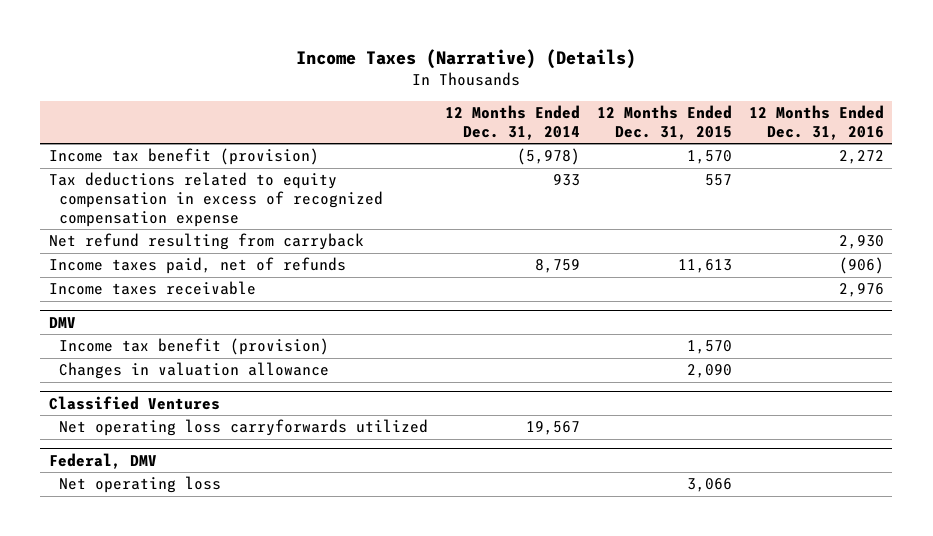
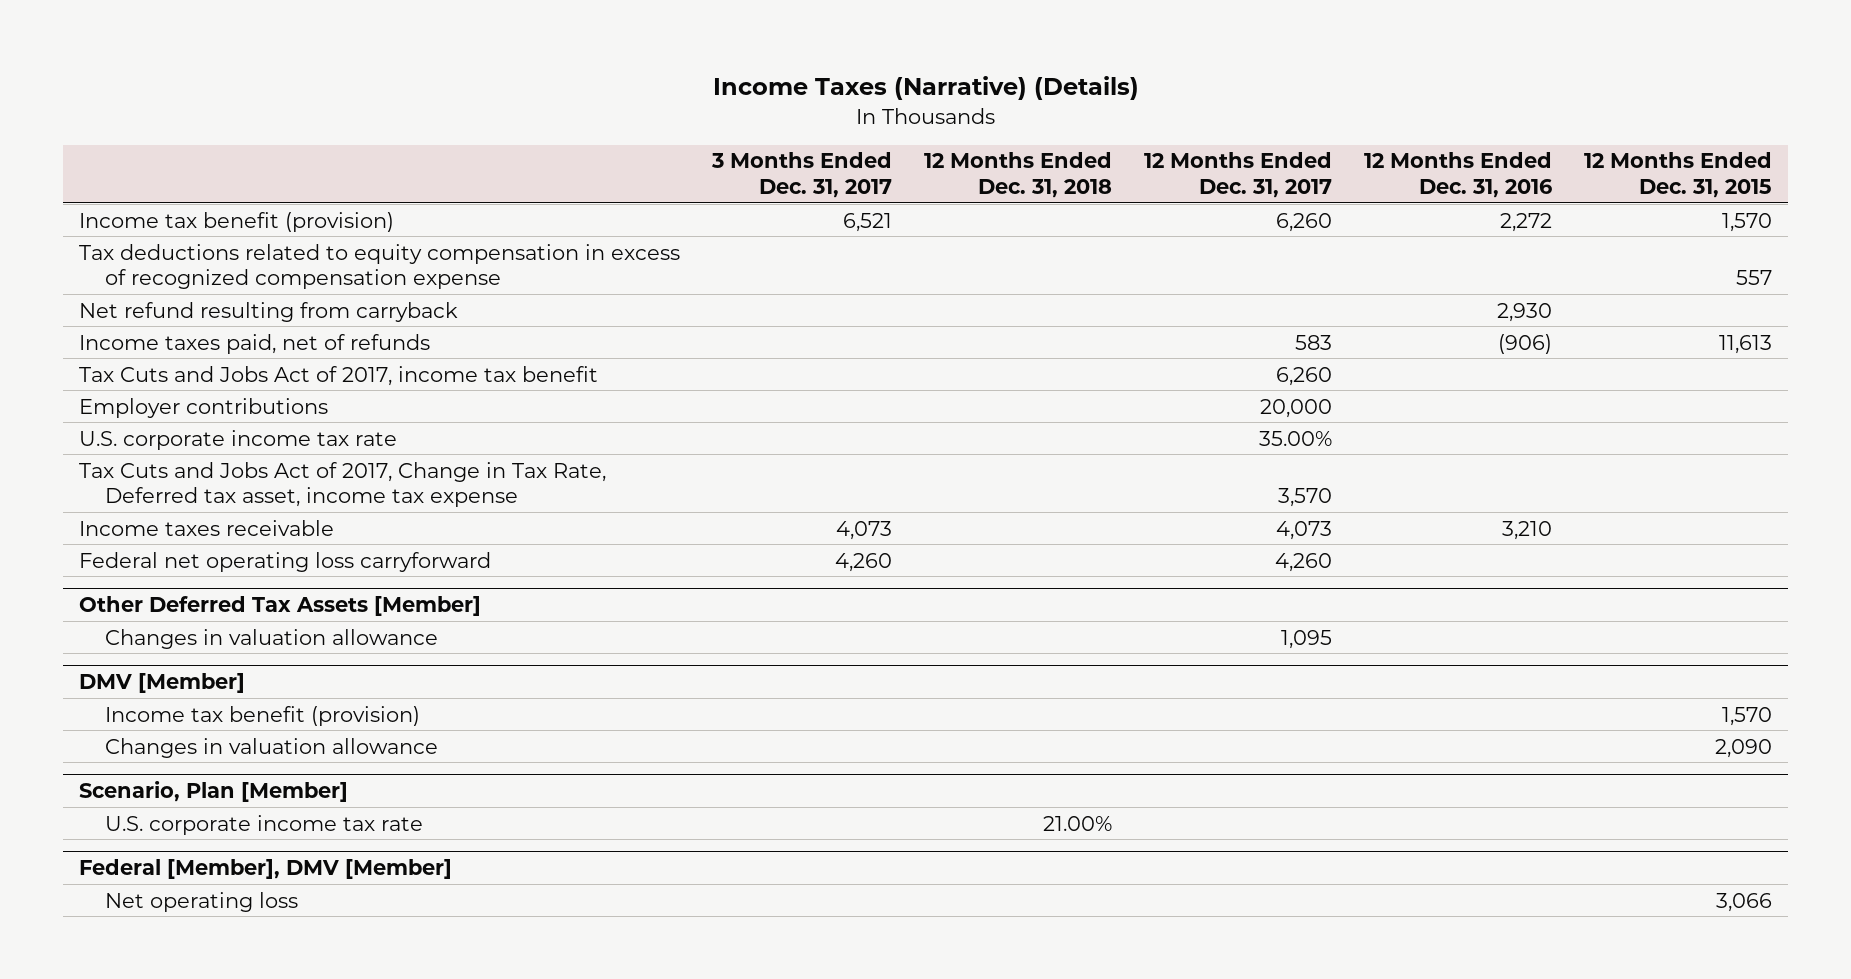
- | 12 Months Ended Dec. 31, 2014 | 12 Months Ended Dec. 31, 2015 | 12 Months Ended Dec. 31, 2016
+ | 3 Months Ended Dec. 31, 2017 | 12 Months Ended Dec. 31, 2018 | 12 Months Ended Dec. 31, 2017 | 12 Months Ended Dec. 31, 2016 | 12 Months Ended Dec. 31, 2015
- Income taxes receivable | | | 2,976
- DMV
+ Tax Cuts and Jobs Act of 2017, income tax benefit | | | 6,260 | |
+ Employer contributions | | | 20,000 | |
+ U.S. corporate income tax rate | | | 35.00% | |
+ Tax Cuts and Jobs Act of 2017, Change in Tax Rate, Deferred tax asset, income tax expense | | | 3,570 | |
+ Income taxes receivable | 4,073 | | 4,073 | 3,210 |
+ Federal net operating loss carryforward | 4,260 | | 4,260 | |
+ Other Deferred Tax Assets [Member]
+ Changes in valuation allowance | | | 1,095 | |
+ DMV [Member]
- Classified Ventures
- Net operating loss carryforwards utilized | 19,567 | |
- Federal, DMV
+ Scenario, Plan [Member]
+ U.S. corporate income tax rate | | 21.00% | | |
+ Federal [Member], DMV [Member]

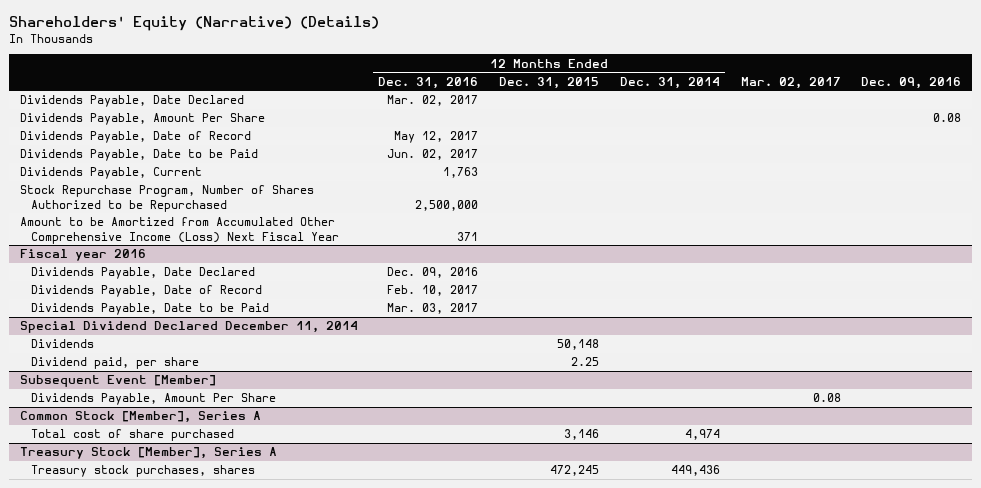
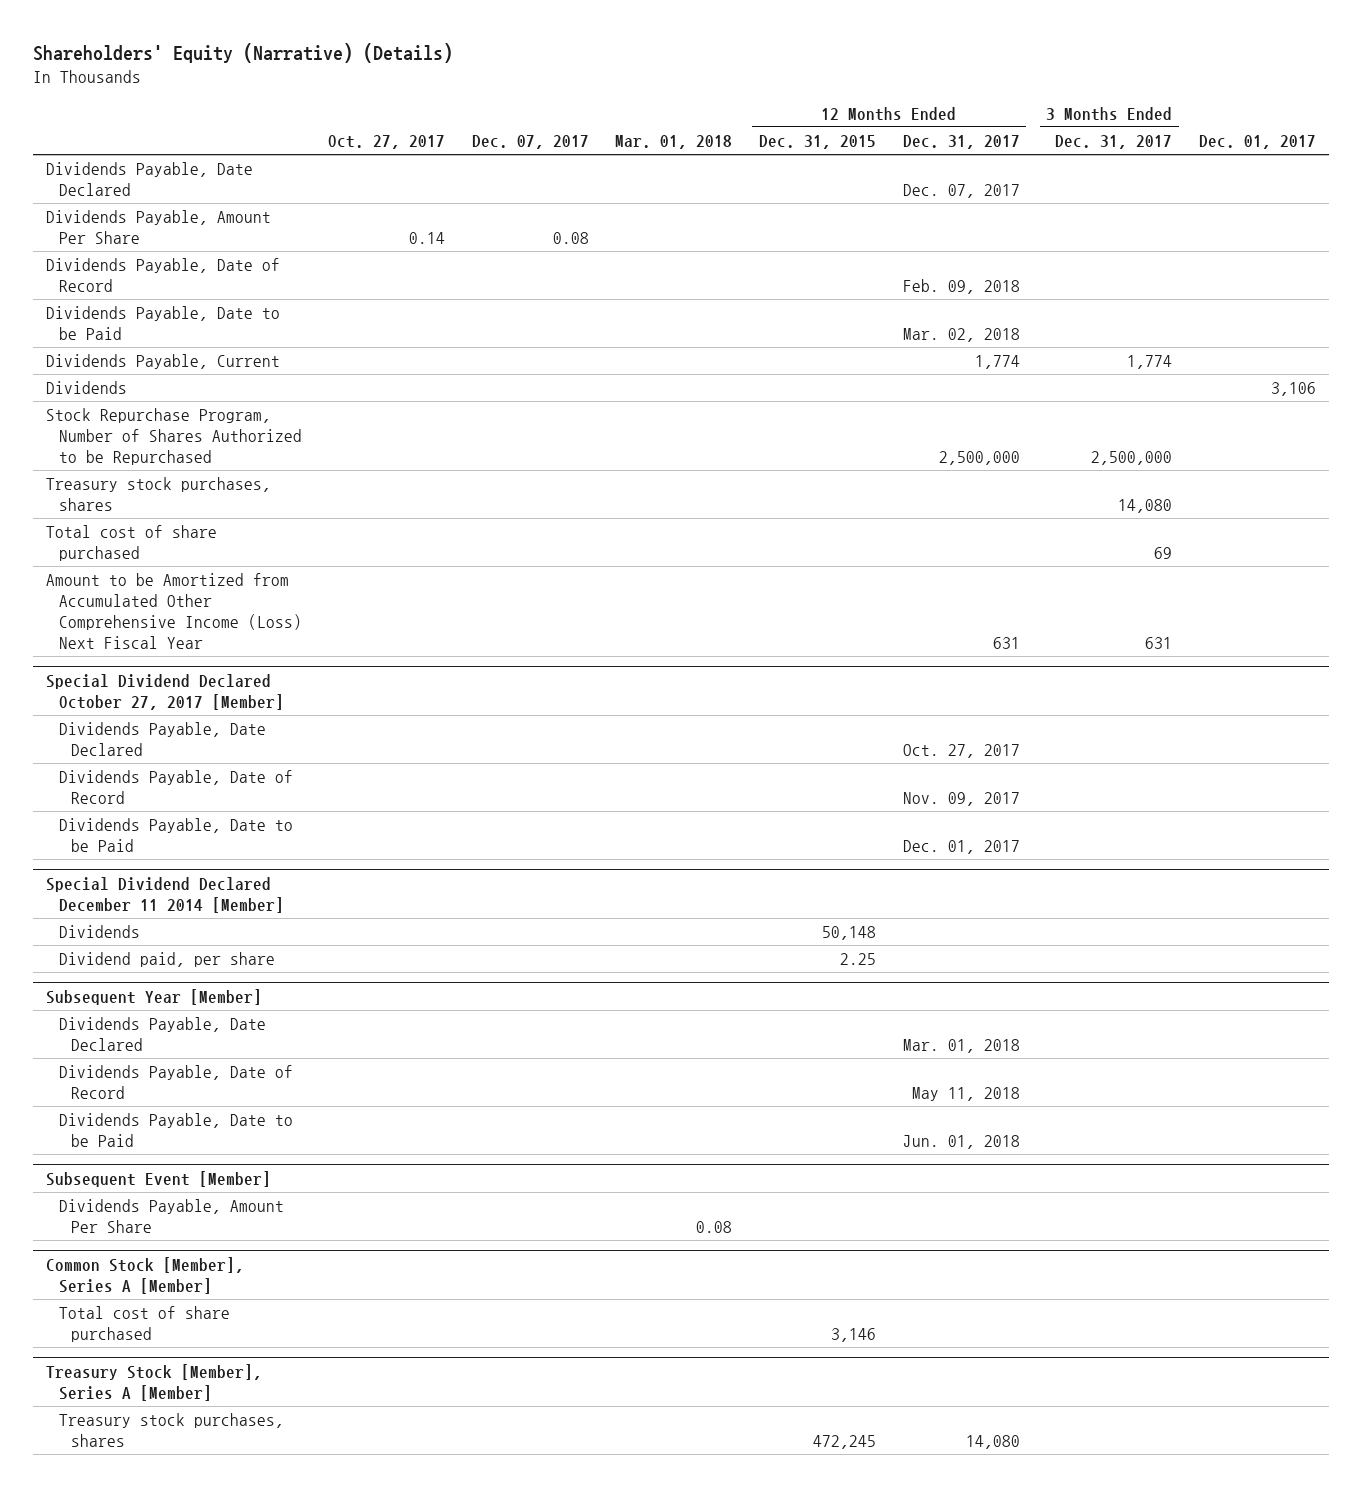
- | 12 Months Ended Dec. 31, 2016 | 12 Months Ended Dec. 31, 2015 | 12 Months Ended Dec. 31, 2014 | Mar. 02, 2017 | Dec. 09, 2016
+ | Oct. 27, 2017 | Dec. 07, 2017 | Mar. 01, 2018 | 12 Months Ended Dec. 31, 2015 | 12 Months Ended Dec. 31, 2017 | 3 Months Ended Dec. 31, 2017 | Dec. 01, 2017
+ Dividends | | | | | | | 3,106
+ Treasury stock purchases, shares | | | | | | 14,080 |
+ Total cost of share purchased | | | | | | 69 |
- Fiscal year 2016
- Dividends Payable, Date Declared | Dec. 09, 2016 | | | |
- Dividends Payable, Date of Record | Feb. 10, 2017 | | | |
- Dividends Payable, Date to be Paid | Mar. 03, 2017 | | | |
- Special Dividend Declared December 11, 2014
+ Special Dividend Declared October 27, 2017 [Member]
+ Dividends Payable, Date Declared | | | | | Oct. 27, 2017 | |
+ Dividends Payable, Date of Record | | | | | Nov. 09, 2017 | |
+ Dividends Payable, Date to be Paid | | | | | Dec. 01, 2017 | |
+ Special Dividend Declared December 11 2014 [Member]
+ Subsequent Year [Member]
+ Dividends Payable, Date Declared | | | | | Mar. 01, 2018 | |
+ Dividends Payable, Date of Record | | | | | May 11, 2018 | |
+ Dividends Payable, Date to be Paid | | | | | Jun. 01, 2018 | |
- Common Stock [Member], Series A
+ Common Stock [Member], Series A [Member]
- Treasury Stock [Member], Series A
+ Treasury Stock [Member], Series A [Member]

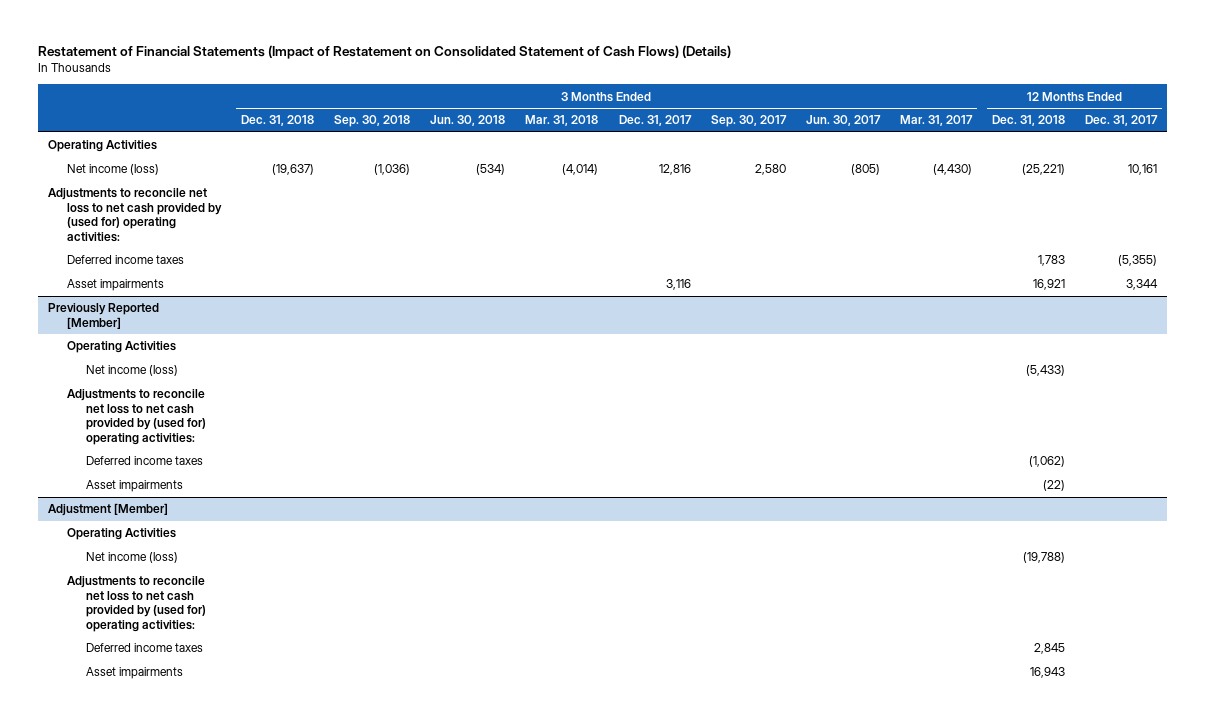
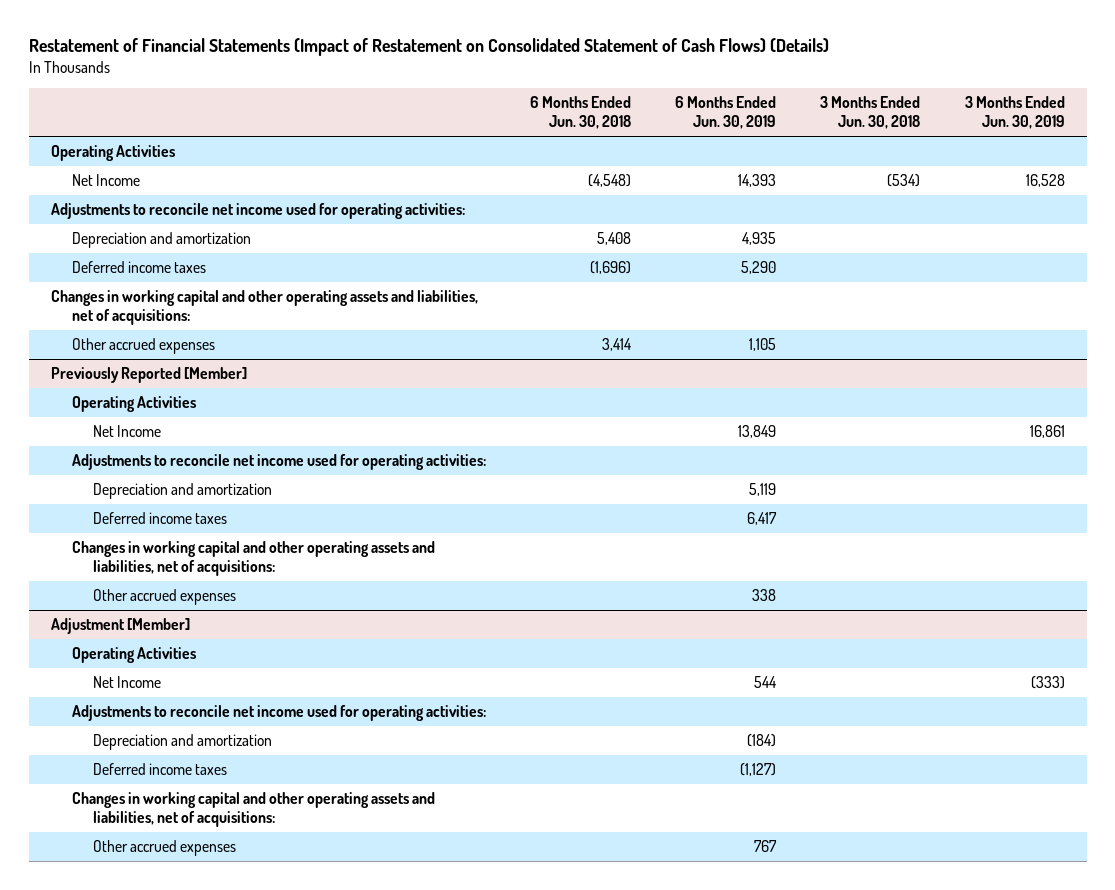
- | 3 Months Ended Dec. 31, 2018 | 3 Months Ended Sep. 30, 2018 | 3 Months Ended Jun. 30, 2018 | 3 Months Ended Mar. 31, 2018 | 3 Months Ended Dec. 31, 2017 | 3 Months Ended Sep. 30, 2017 | 3 Months Ended Jun. 30, 2017 | 3 Months Ended Mar. 31, 2017 | 12 Months Ended Dec. 31, 2018 | 12 Months Ended Dec. 31, 2017
+ | 6 Months Ended Jun. 30, 2018 | 6 Months Ended Jun. 30, 2019 | 3 Months Ended Jun. 30, 2018 | 3 Months Ended Jun. 30, 2019
- Net income (loss) | (19,637) | (1,036) | (534) | (4,014) | 12,816 | 2,580 | (805) | (4,430) | (25,221) | 10,161
- Adjustments to reconcile net loss to net cash provided by (used for) operating activities:
+ Net Income | (4,548) | 14,393 | (534) | 16,528
+ Adjustments to reconcile net income used for operating activities:
+ Depreciation and amortization | 5,408 | 4,935 | |
- Asset impairments | | | | | 3,116 | | | | 16,921 | 3,344
+ Changes in working capital and other operating assets and liabilities, net of acquisitions:
+ Other accrued expenses | 3,414 | 1,105 | |
@ Previously Reported [Member]
- Net income (loss) | | | | | | | | | (5,433) |
- Adjustments to reconcile net loss to net cash provided by (used for) operating activities:
+ Net Income | | 13,849 | | 16,861
+ Adjustments to reconcile net income used for operating activities:
+ Depreciation and amortization | | 5,119 | |
- Asset impairments | | | | | | | | | (22) |
+ Changes in working capital and other operating assets and liabilities, net of acquisitions:
+ Other accrued expenses | | 338 | |
@ Adjustment [Member]
- Net income (loss) | | | | | | | | | (19,788) |
- Adjustments to reconcile net loss to net cash provided by (used for) operating activities:
+ Net Income | | 544 | | (333)
+ Adjustments to reconcile net income used for operating activities:
+ Depreciation and amortization | | (184) | |
- Asset impairments | | | | | | | | | 16,943 |
+ Changes in working capital and other operating assets and liabilities, net of acquisitions:
+ Other accrued expenses | | 767 | |

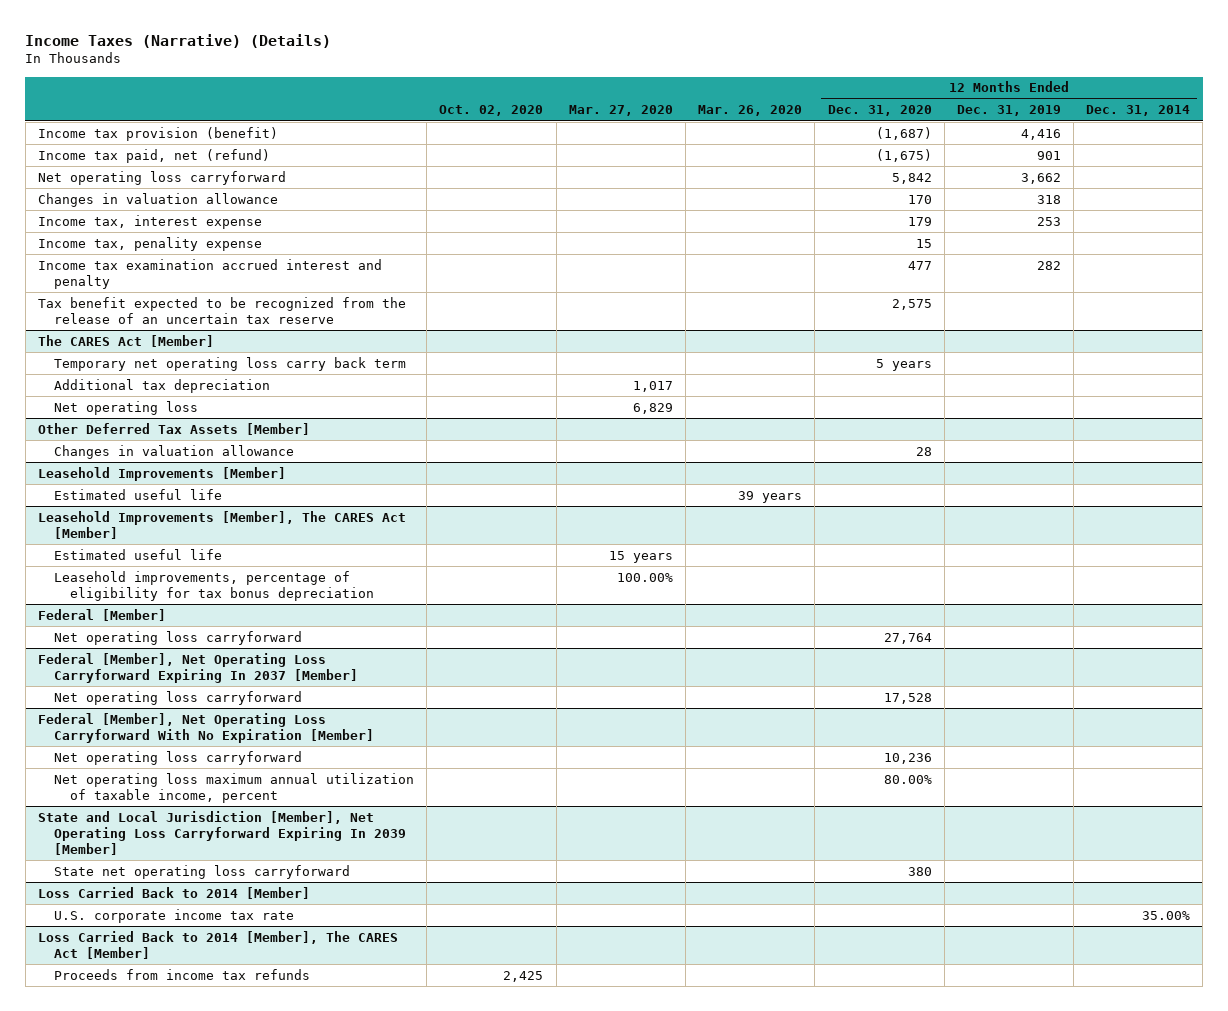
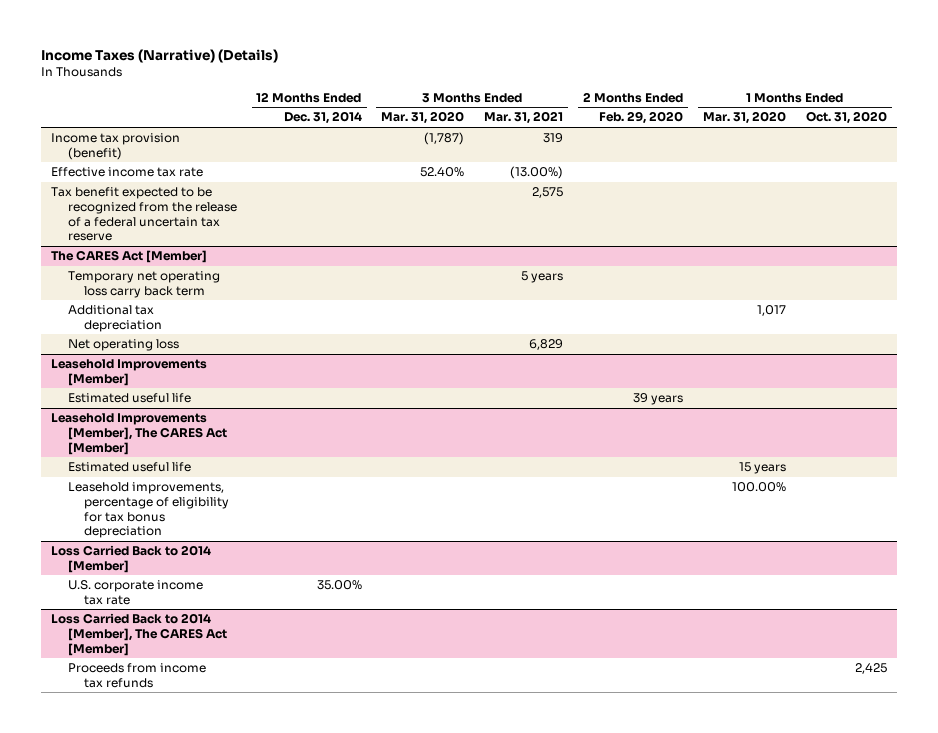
- | Oct. 02, 2020 | Mar. 27, 2020 | Mar. 26, 2020 | 12 Months Ended Dec. 31, 2020 | 12 Months Ended Dec. 31, 2019 | 12 Months Ended Dec. 31, 2014
+ | 12 Months Ended Dec. 31, 2014 | 3 Months Ended Mar. 31, 2020 | 3 Months Ended Mar. 31, 2021 | 2 Months Ended Feb. 29, 2020 | 1 Months Ended Mar. 31, 2020 | 1 Months Ended Oct. 31, 2020
- Income tax paid, net (refund) | | | | (1,675) | 901 |
- Net operating loss carryforward | | | | 5,842 | 3,662 |
- Changes in valuation allowance | | | | 170 | 318 |
- Income tax, interest expense | | | | 179 | 253 |
- Income tax, penality expense | | | | 15 | |
- Income tax examination accrued interest and penalty | | | | 477 | 282 |
- Tax benefit expected to be recognized from the release of an uncertain tax reserve | | | | 2,575 | |
+ Effective income tax rate | | 52.40% | (13.00%) | | |
+ Tax benefit expected to be recognized from the release of a federal uncertain tax reserve | | | 2,575 | | |
- Other Deferred Tax Assets [Member]
- Changes in valuation allowance | | | | 28 | |
- Federal [Member]
- Net operating loss carryforward | | | | 27,764 | |
- Federal [Member], Net Operating Loss Carryforward Expiring In 2037 [Member]
- Net operating loss carryforward | | | | 17,528 | |
- Federal [Member], Net Operating Loss Carryforward With No Expiration [Member]
- Net operating loss carryforward | | | | 10,236 | |
- Net operating loss maximum annual utilization of taxable income, percent | | | | 80.00% | |
- State and Local Jurisdiction [Member], Net Operating Loss Carryforward Expiring In 2039 [Member]
- State net operating loss carryforward | | | | 380 | |

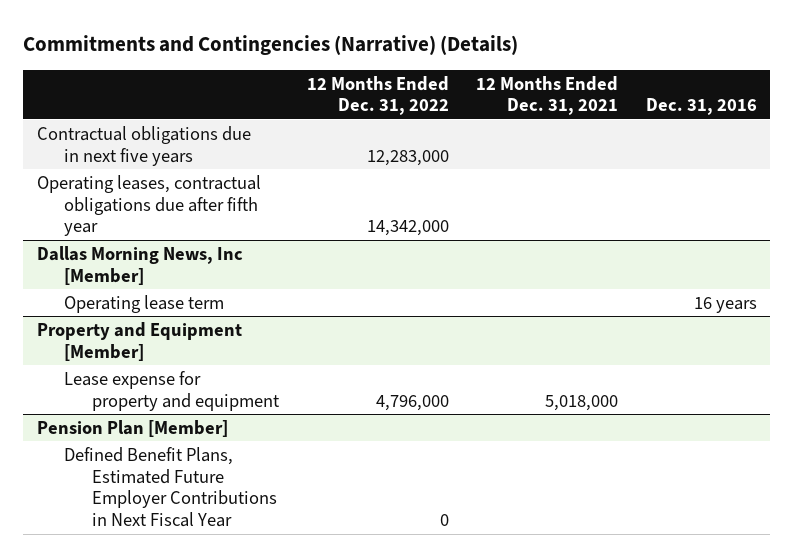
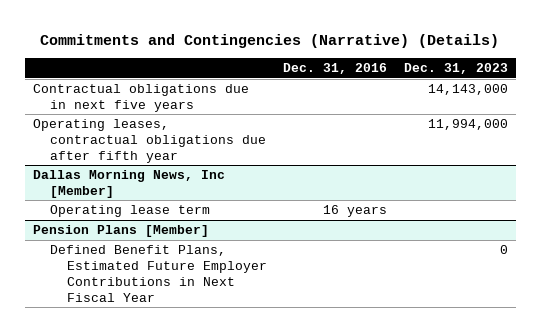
- | 12 Months Ended Dec. 31, 2022 | 12 Months Ended Dec. 31, 2021 | Dec. 31, 2016
+ | Dec. 31, 2016 | Dec. 31, 2023
- Property and Equipment [Member]
- Lease expense for property and equipment | 4,796,000 | 5,018,000 |
- Pension Plan [Member]
+ Pension Plans [Member]

